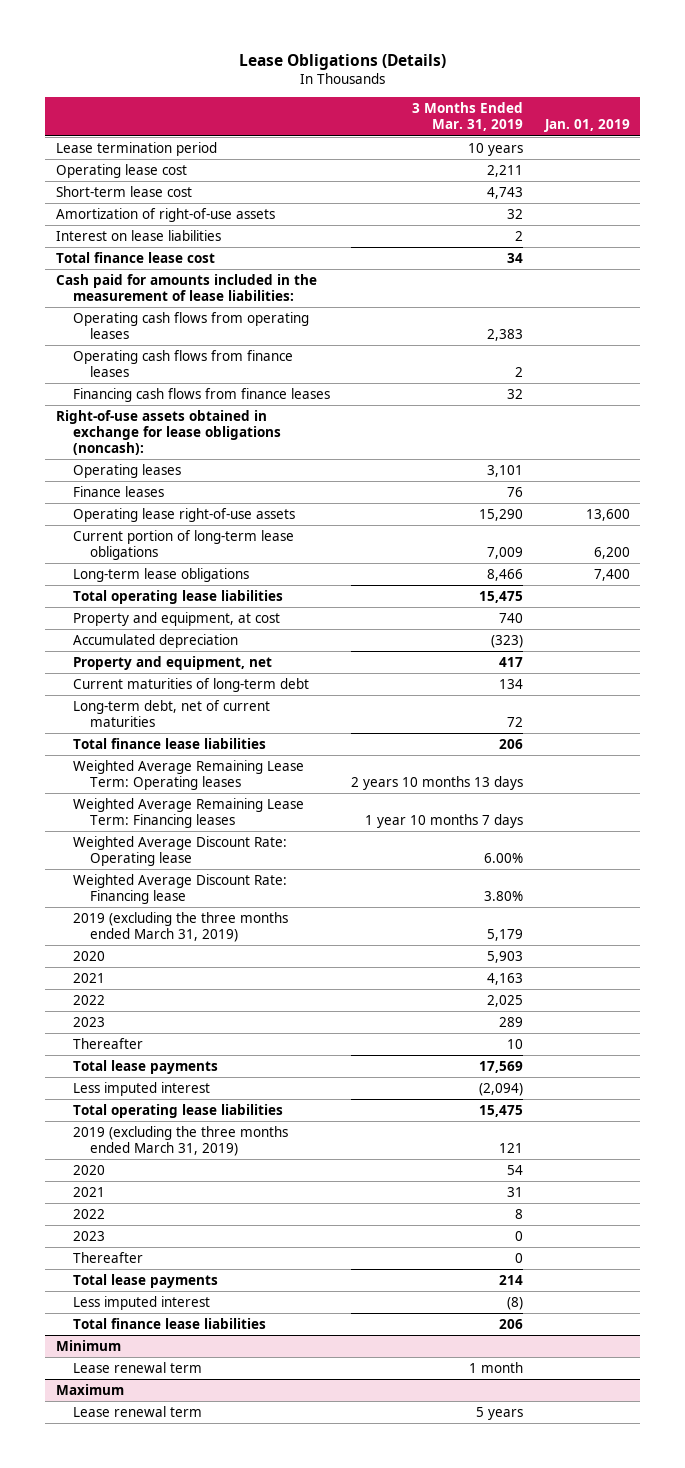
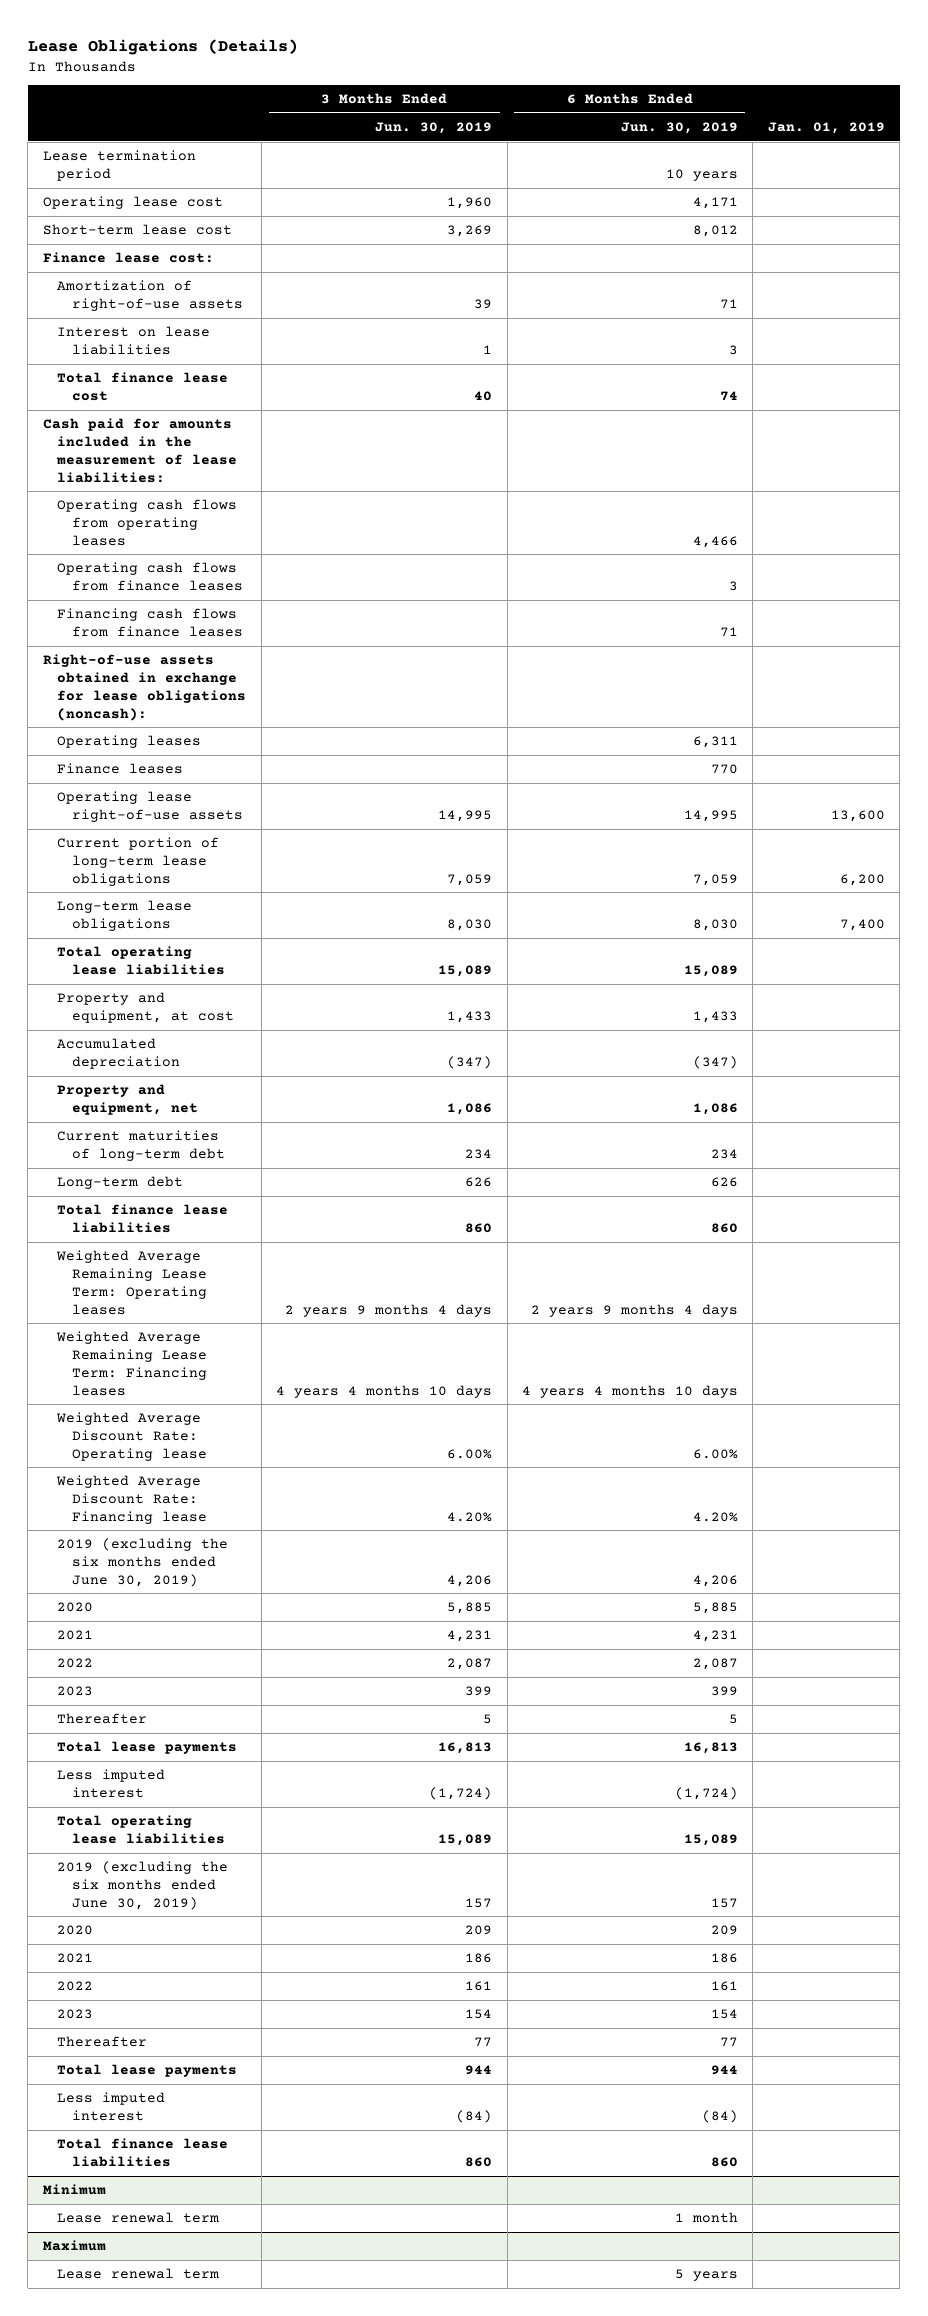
- | 3 Months Ended Mar. 31, 2019 | Jan. 01, 2019
+ | 3 Months Ended Jun. 30, 2019 | 6 Months Ended Jun. 30, 2019 | Jan. 01, 2019
+ Finance lease cost:
- Long-term debt, net of current maturities | 72 |
+ Long-term debt | 626 | 626 |
- 2019 (excluding the three months ended March 31, 2019) | 5,179 |
+ 2019 (excluding the six months ended June 30, 2019) | 4,206 | 4,206 |
- 2019 (excluding the three months ended March 31, 2019) | 121 |
+ 2019 (excluding the six months ended June 30, 2019) | 157 | 157 |

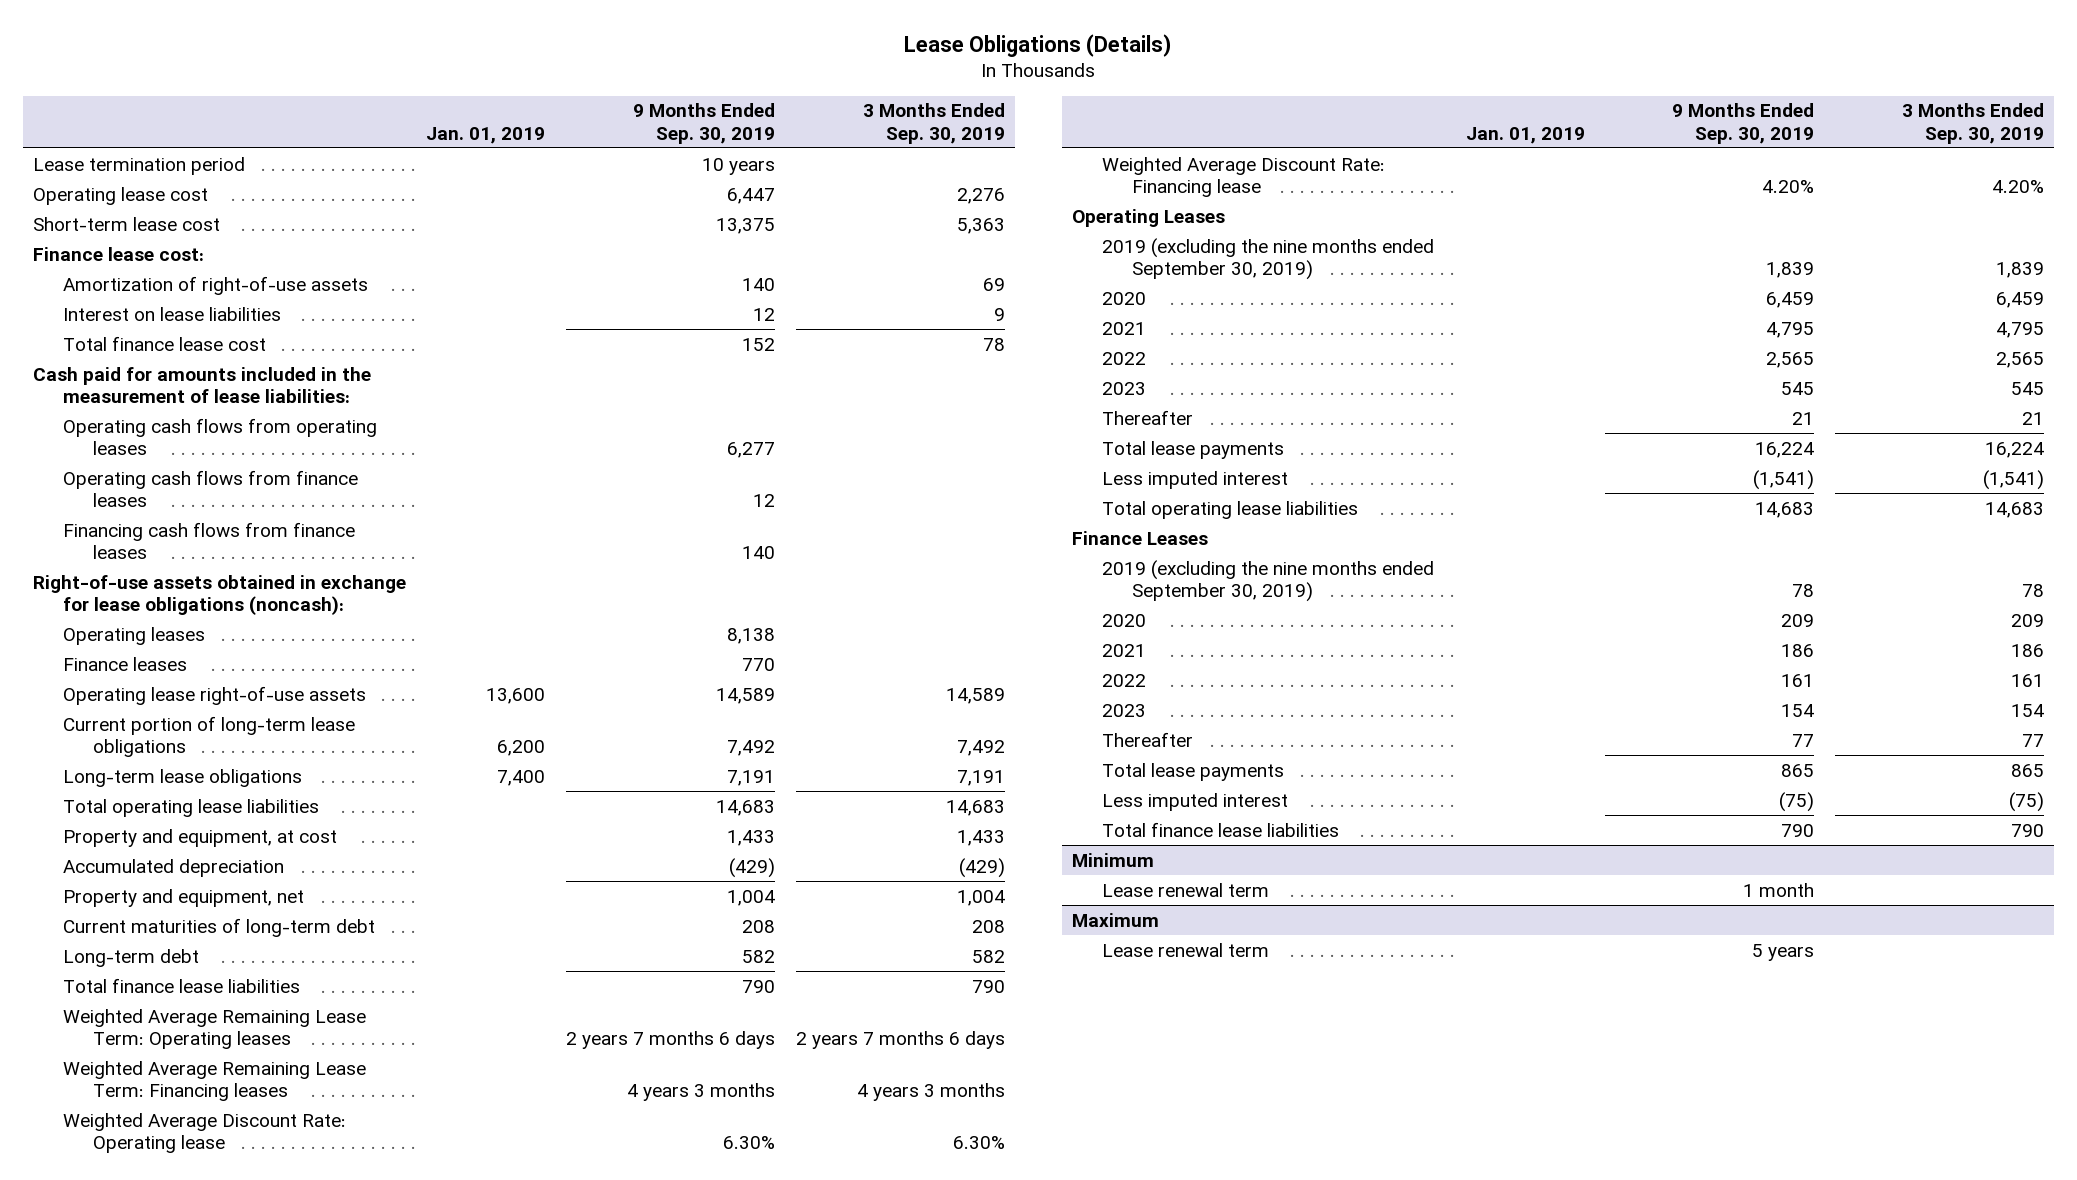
- | 3 Months Ended Jun. 30, 2019 | 6 Months Ended Jun. 30, 2019 | Jan. 01, 2019
+ | Jan. 01, 2019 | 9 Months Ended Sep. 30, 2019 | 3 Months Ended Sep. 30, 2019
- 2019 (excluding the six months ended June 30, 2019) | 4,206 | 4,206 |
+ Operating Leases
+ 2019 (excluding the nine months ended September 30, 2019) | | 1,839 | 1,839
- 2019 (excluding the six months ended June 30, 2019) | 157 | 157 |
+ Finance Leases
+ 2019 (excluding the nine months ended September 30, 2019) | | 78 | 78

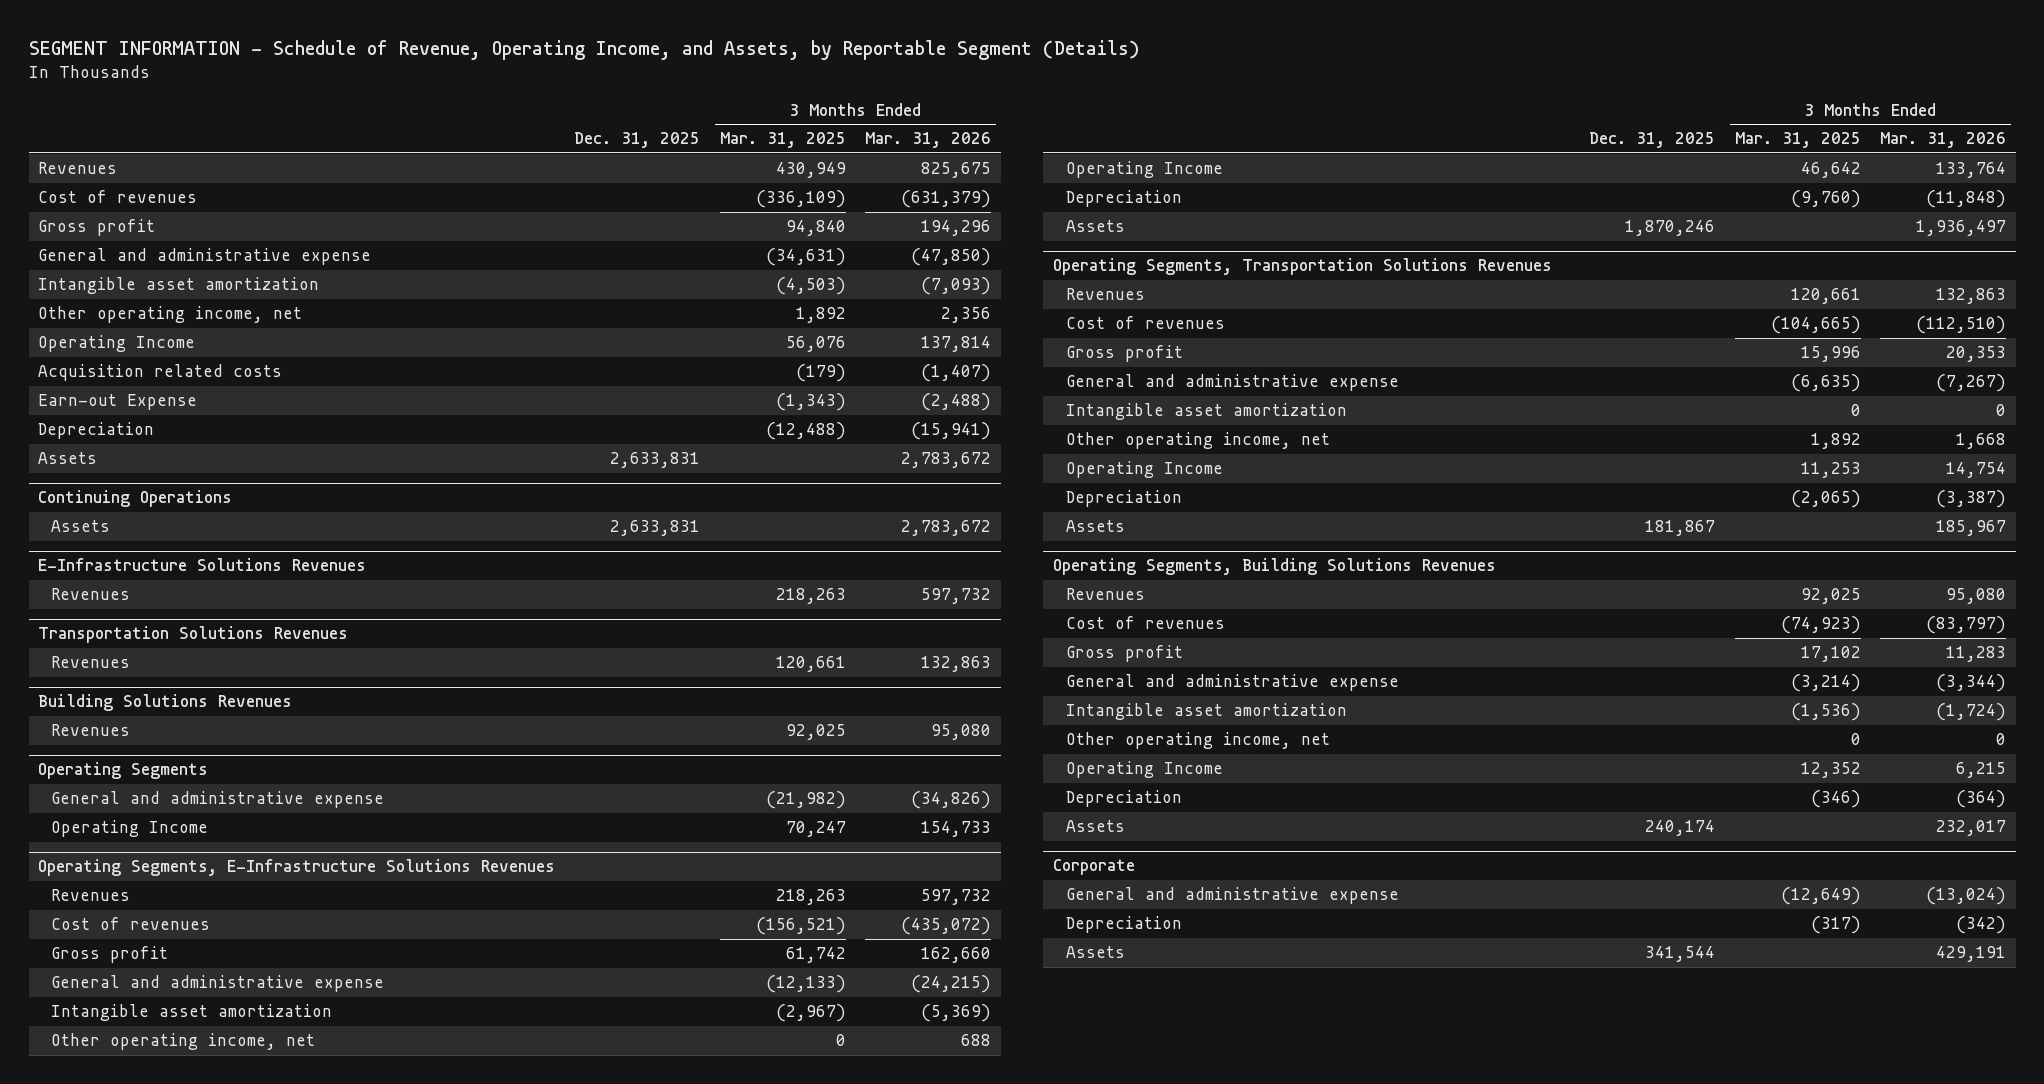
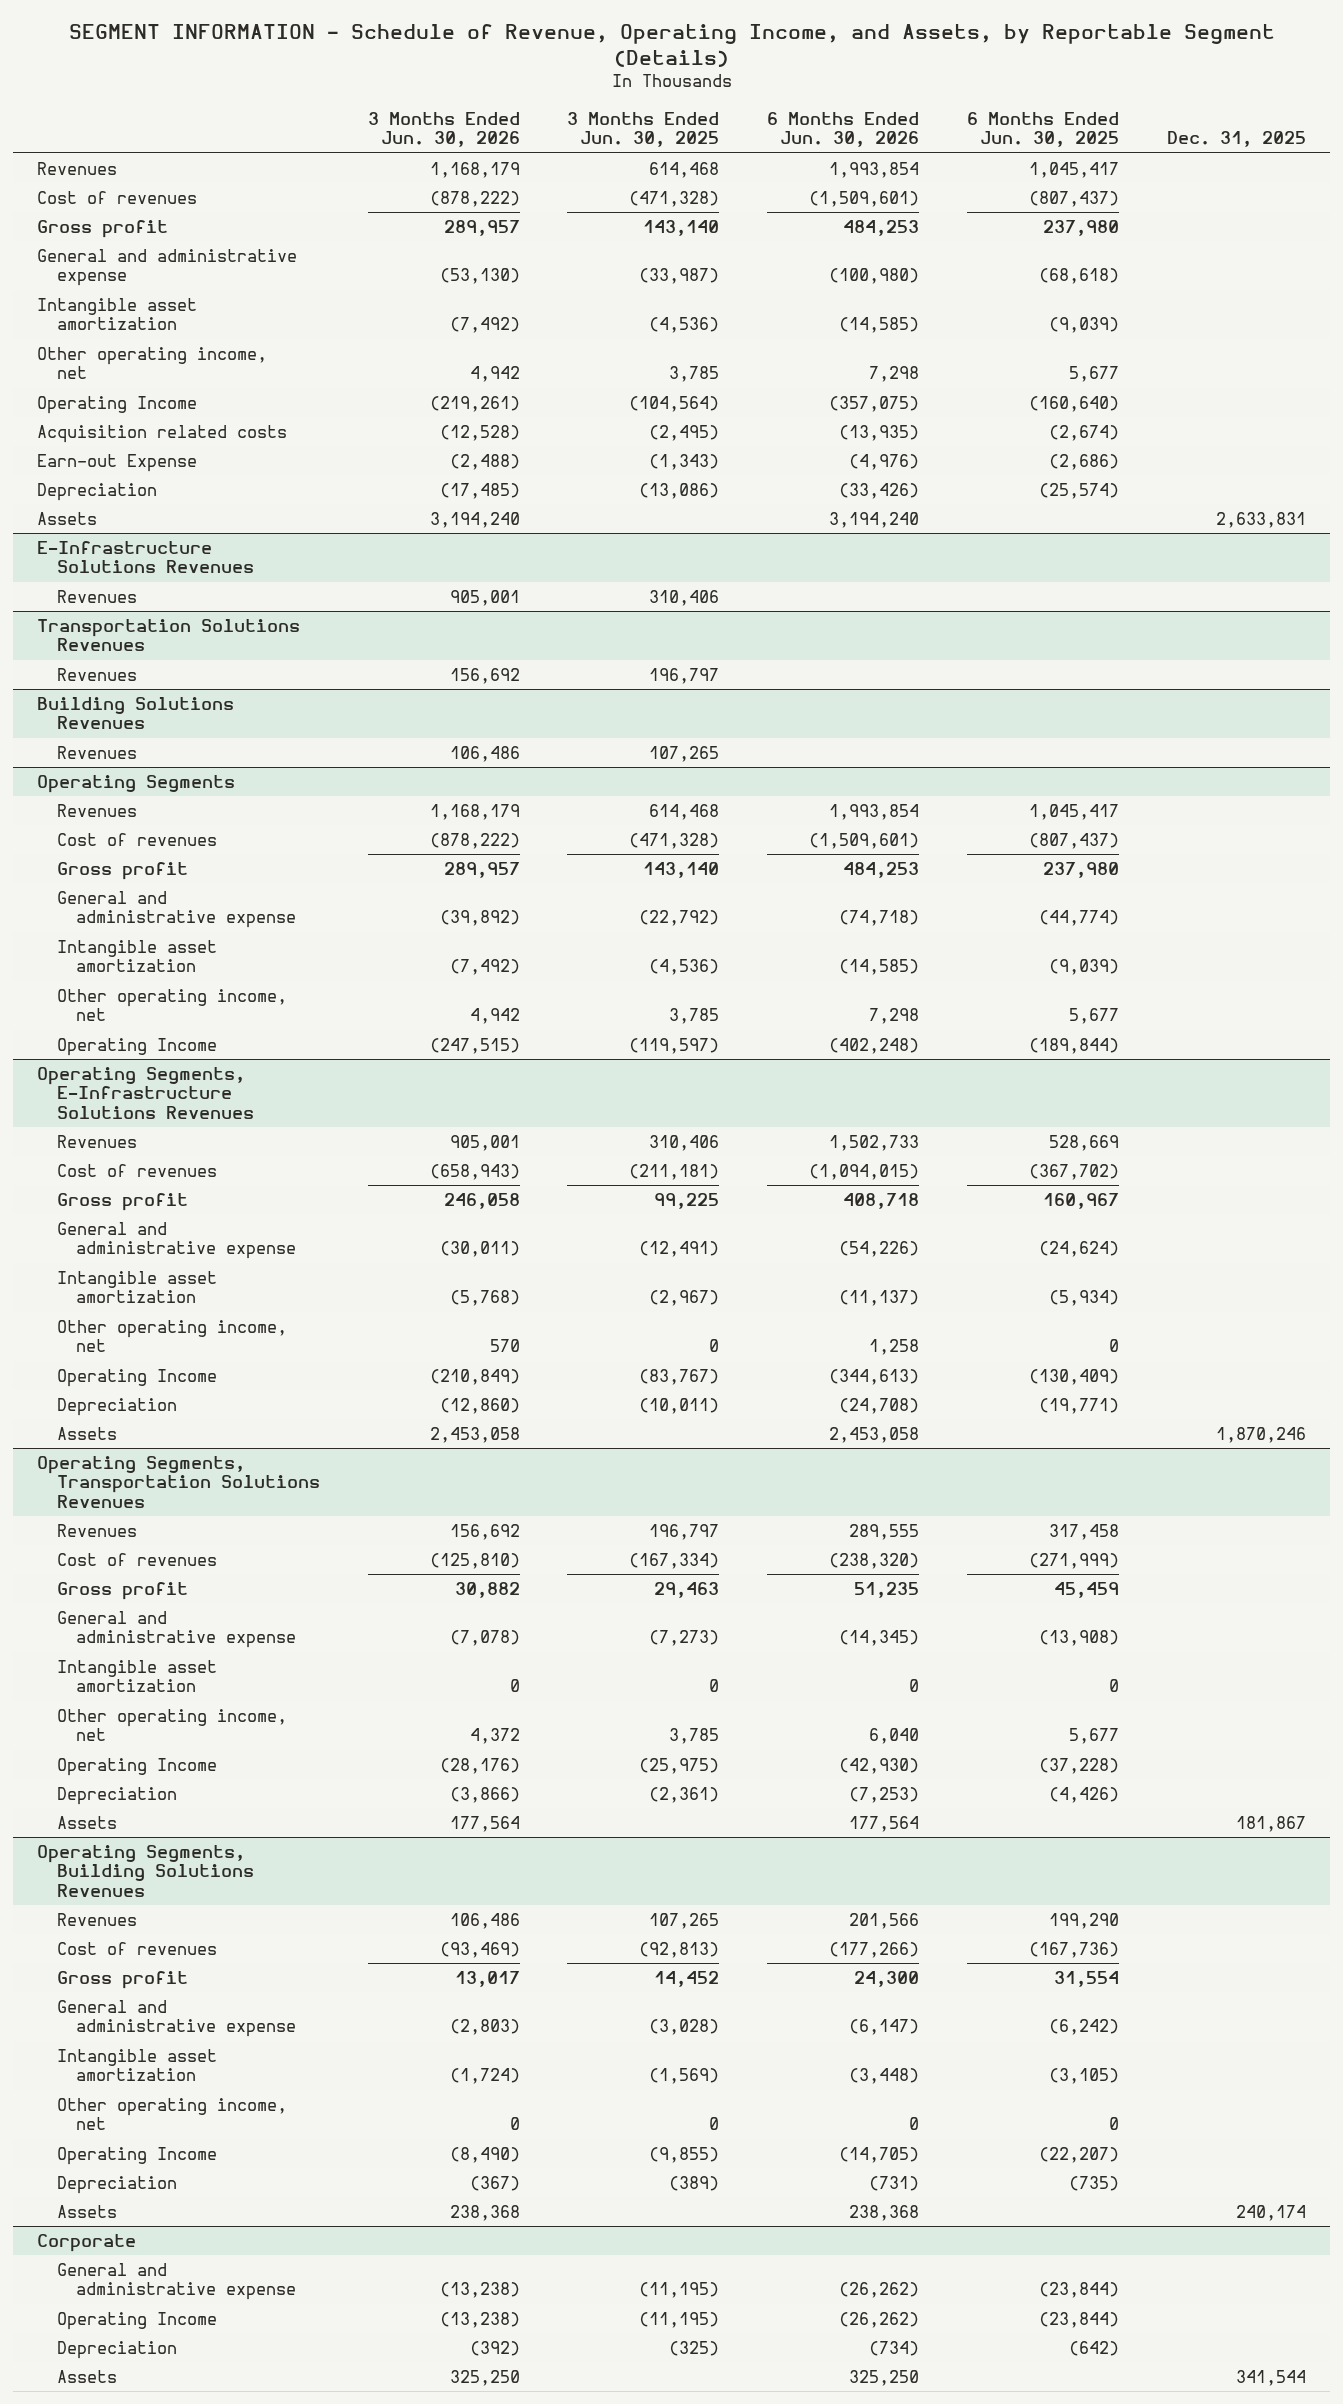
- | Dec. 31, 2025 | 3 Months Ended Mar. 31, 2025 | 3 Months Ended Mar. 31, 2026
+ | 3 Months Ended Jun. 30, 2026 | 3 Months Ended Jun. 30, 2025 | 6 Months Ended Jun. 30, 2026 | 6 Months Ended Jun. 30, 2025 | Dec. 31, 2025
- Continuing Operations
- Assets | 2,633,831 | | 2,783,672
@ Operating Segments
+ Revenues | 1,168,179 | 614,468 | 1,993,854 | 1,045,417 |
+ Cost of revenues | (878,222) | (471,328) | (1,509,601) | (807,437) |
+ Gross profit | 289,957 | 143,140 | 484,253 | 237,980 |
+ Intangible asset amortization | (7,492) | (4,536) | (14,585) | (9,039) |
+ Other operating income, net | 4,942 | 3,785 | 7,298 | 5,677 |
@ Corporate
+ Operating Income | (13,238) | (11,195) | (26,262) | (23,844) |

